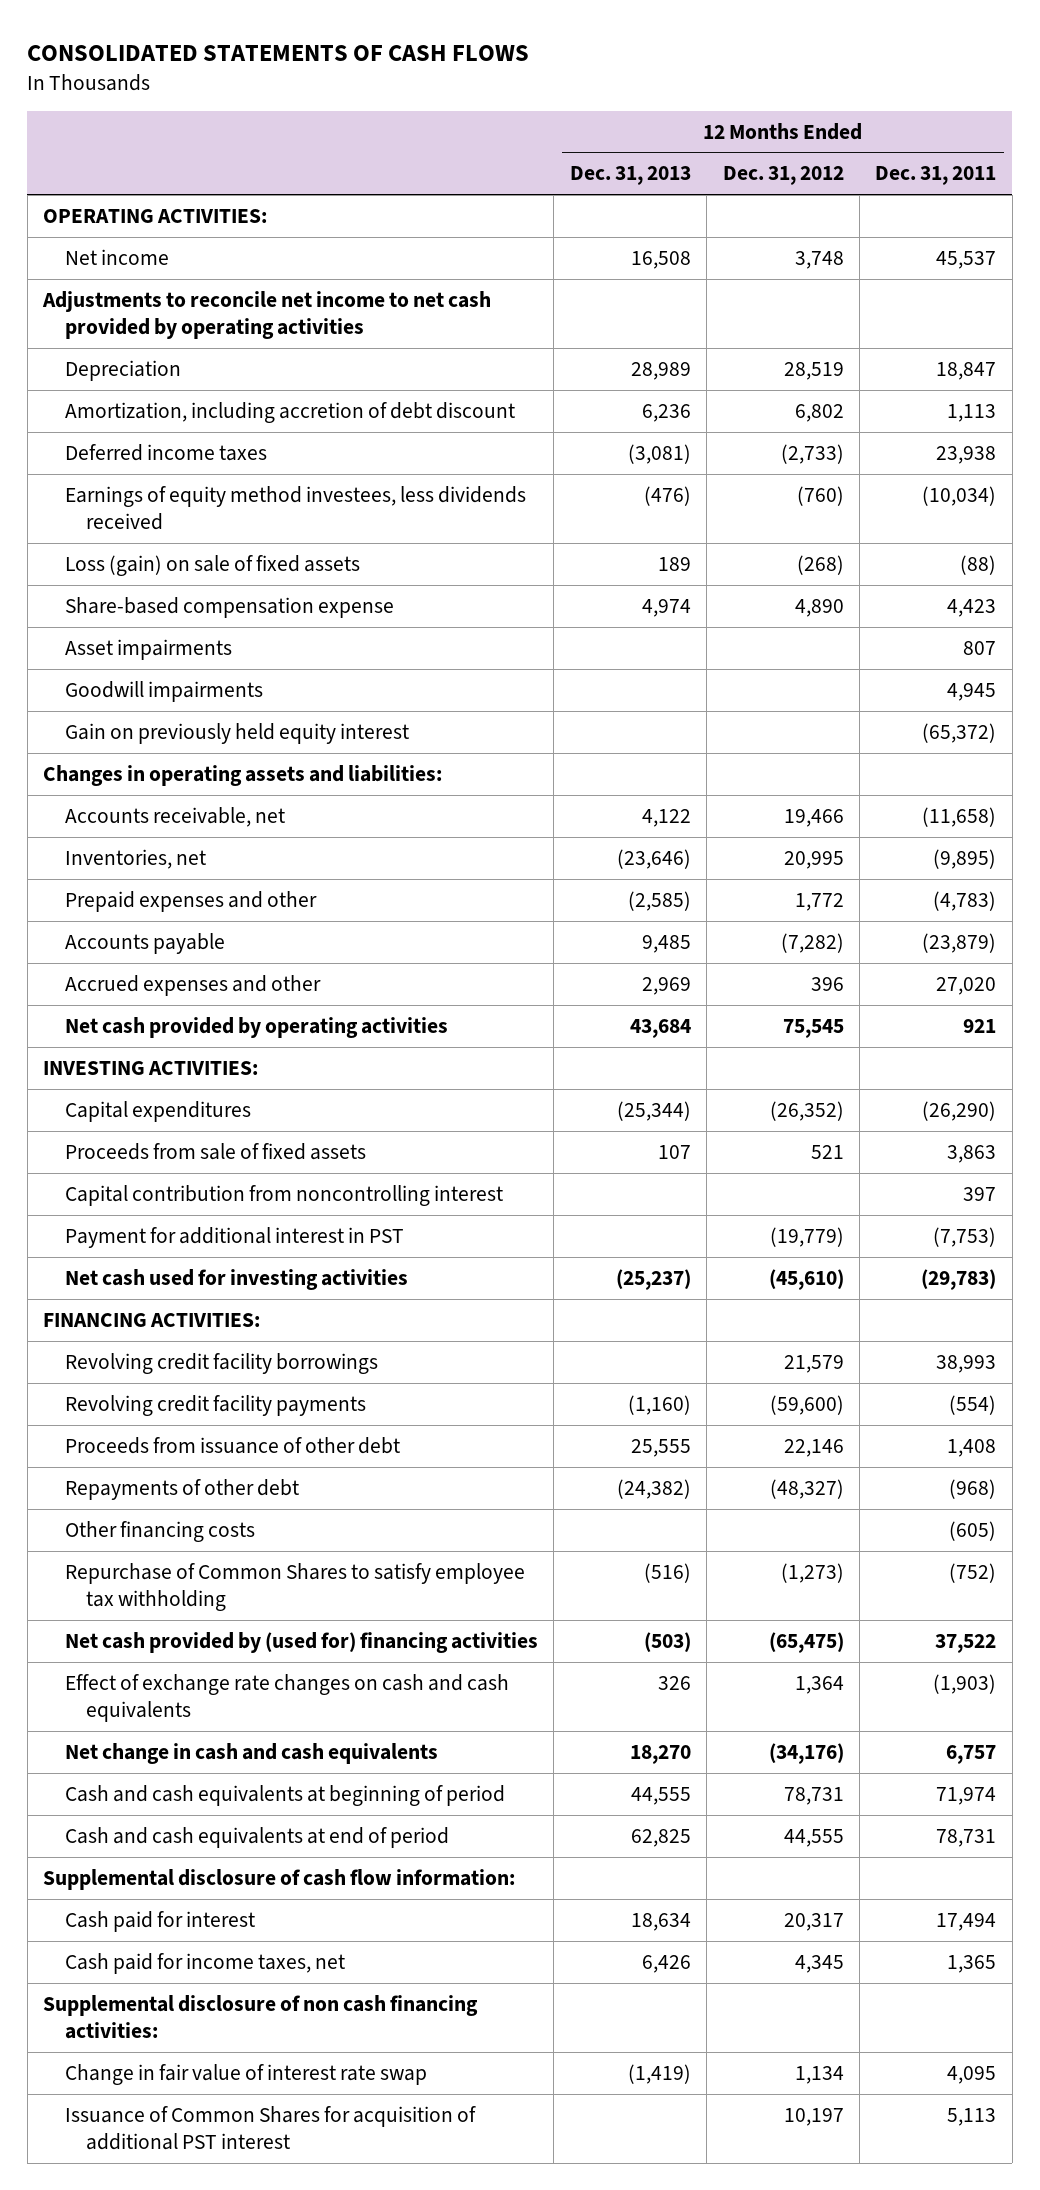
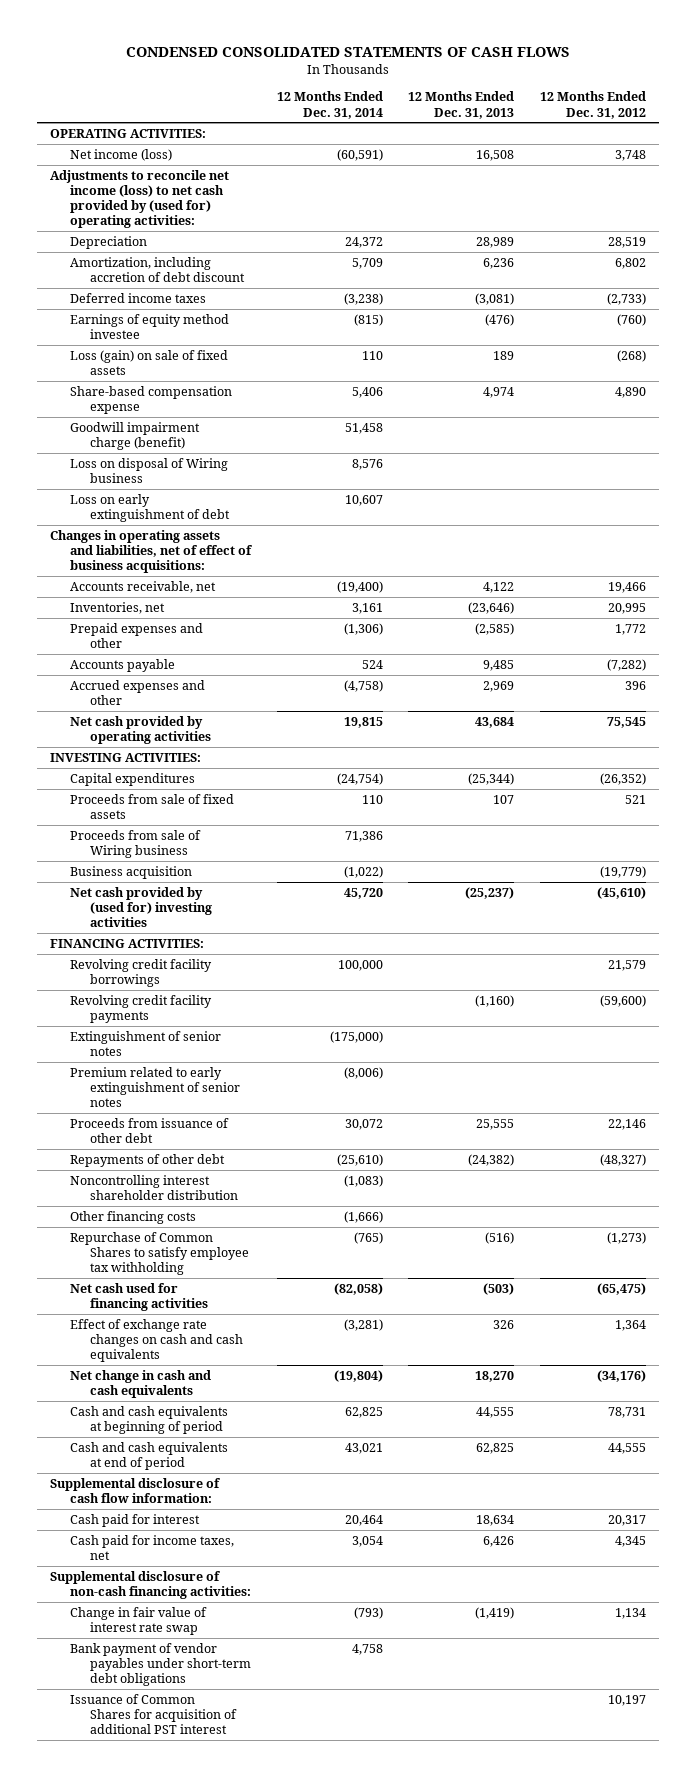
- CONSOLIDATED STATEMENTS OF CASH FLOWS
+ CONDENSED CONSOLIDATED STATEMENTS OF CASH FLOWS
- | 12 Months Ended Dec. 31, 2013 | 12 Months Ended Dec. 31, 2012 | 12 Months Ended Dec. 31, 2011
+ | 12 Months Ended Dec. 31, 2014 | 12 Months Ended Dec. 31, 2013 | 12 Months Ended Dec. 31, 2012
- Net income | 16,508 | 3,748 | 45,537
- Adjustments to reconcile net income to net cash provided by operating activities
+ Net income (loss) | (60,591) | 16,508 | 3,748
+ Adjustments to reconcile net income (loss) to net cash provided by (used for) operating activities:
- Earnings of equity method investees, less dividends received | (476) | (760) | (10,034)
+ Earnings of equity method investee | (815) | (476) | (760)
- Asset impairments | | | 807
- Goodwill impairments | | | 4,945
- Gain on previously held equity interest | | | (65,372)
- Changes in operating assets and liabilities:
+ Goodwill impairment charge (benefit) | 51,458 | |
+ Loss on disposal of Wiring business | 8,576 | |
+ Loss on early extinguishment of debt | 10,607 | |
+ Changes in operating assets and liabilities, net of effect of business acquisitions:
- Capital contribution from noncontrolling interest | | | 397
- Payment for additional interest in PST | | (19,779) | (7,753)
- Net cash used for investing activities | (25,237) | (45,610) | (29,783)
+ Proceeds from sale of Wiring business | 71,386 | |
+ Business acquisition | (1,022) | | (19,779)
+ Net cash provided by (used for) investing activities | 45,720 | (25,237) | (45,610)
+ Extinguishment of senior notes | (175,000) | |
+ Premium related to early extinguishment of senior notes | (8,006) | |
+ Noncontrolling interest shareholder distribution | (1,083) | |
- Net cash provided by (used for) financing activities | (503) | (65,475) | 37,522
+ Net cash used for financing activities | (82,058) | (503) | (65,475)
- Supplemental disclosure of non cash financing activities:
+ Supplemental disclosure of non-cash financing activities:
+ Bank payment of vendor payables under short-term debt obligations | 4,758 | |

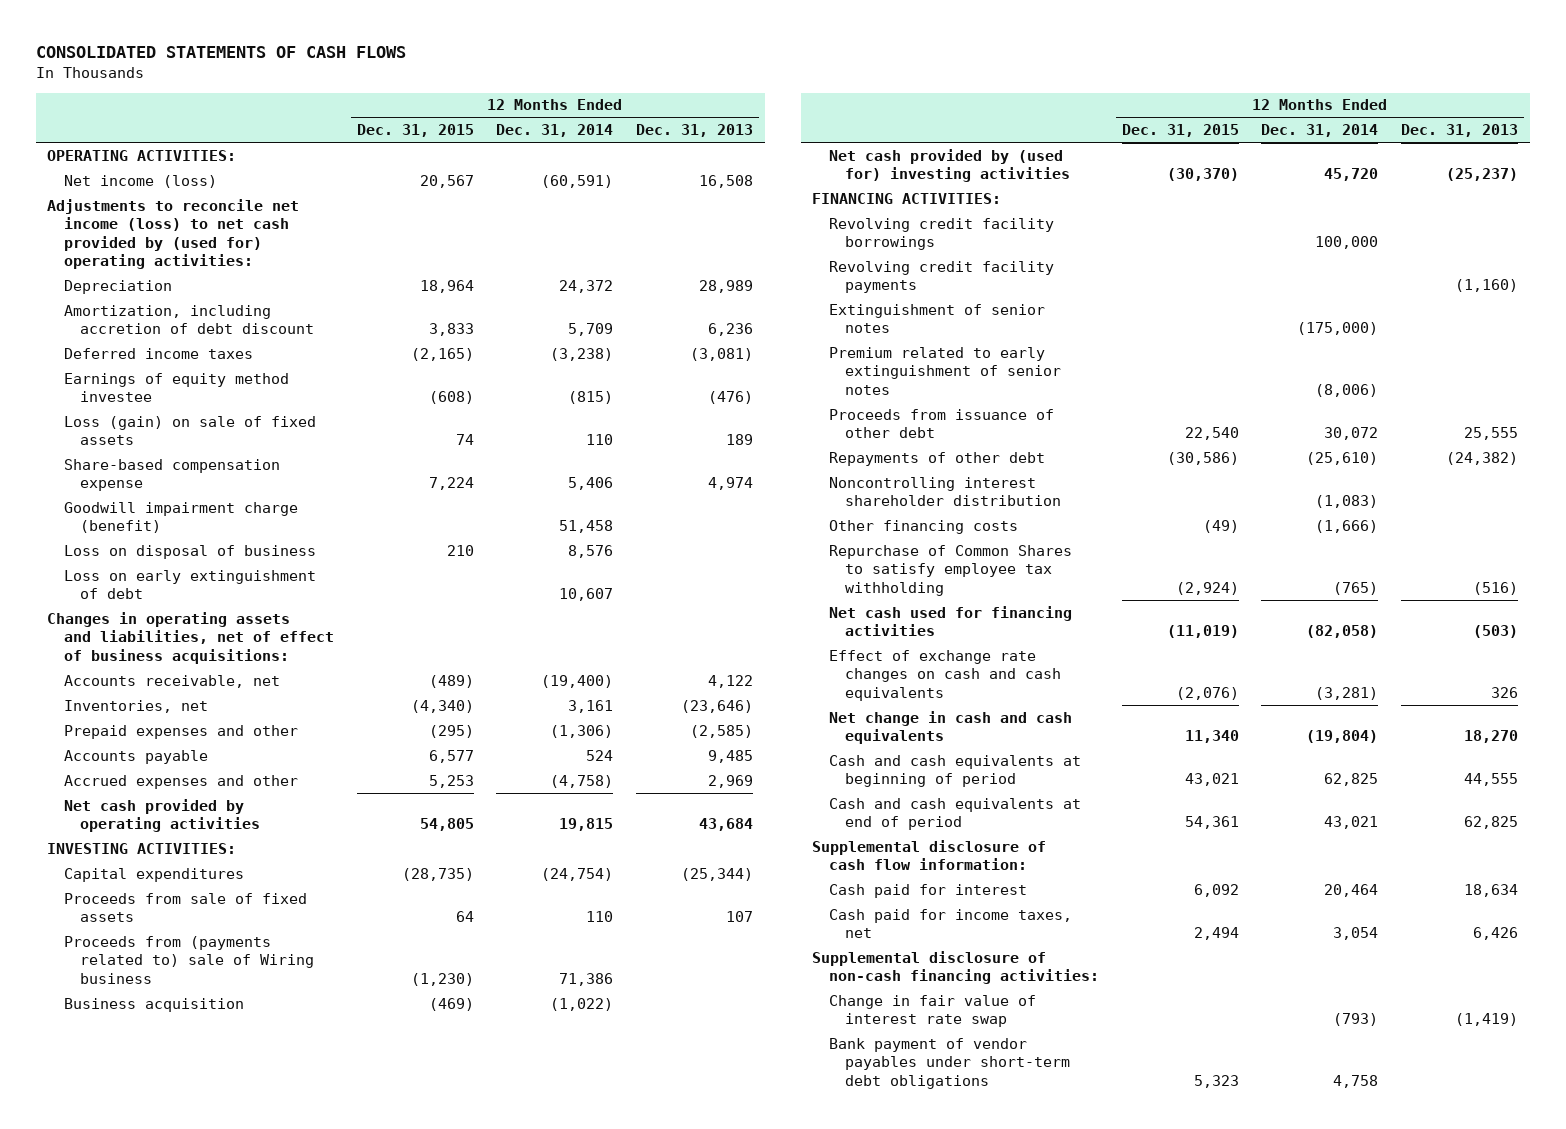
- CONDENSED CONSOLIDATED STATEMENTS OF CASH FLOWS
+ CONSOLIDATED STATEMENTS OF CASH FLOWS
- | 12 Months Ended Dec. 31, 2014 | 12 Months Ended Dec. 31, 2013 | 12 Months Ended Dec. 31, 2012
+ | 12 Months Ended Dec. 31, 2015 | 12 Months Ended Dec. 31, 2014 | 12 Months Ended Dec. 31, 2013
- Loss on disposal of Wiring business | 8,576 | |
+ Loss on disposal of business | 210 | 8,576 |
- Proceeds from sale of Wiring business | 71,386 | |
+ Proceeds from (payments related to) sale of Wiring business | (1,230) | 71,386 |
- Issuance of Common Shares for acquisition of additional PST interest | | | 10,197

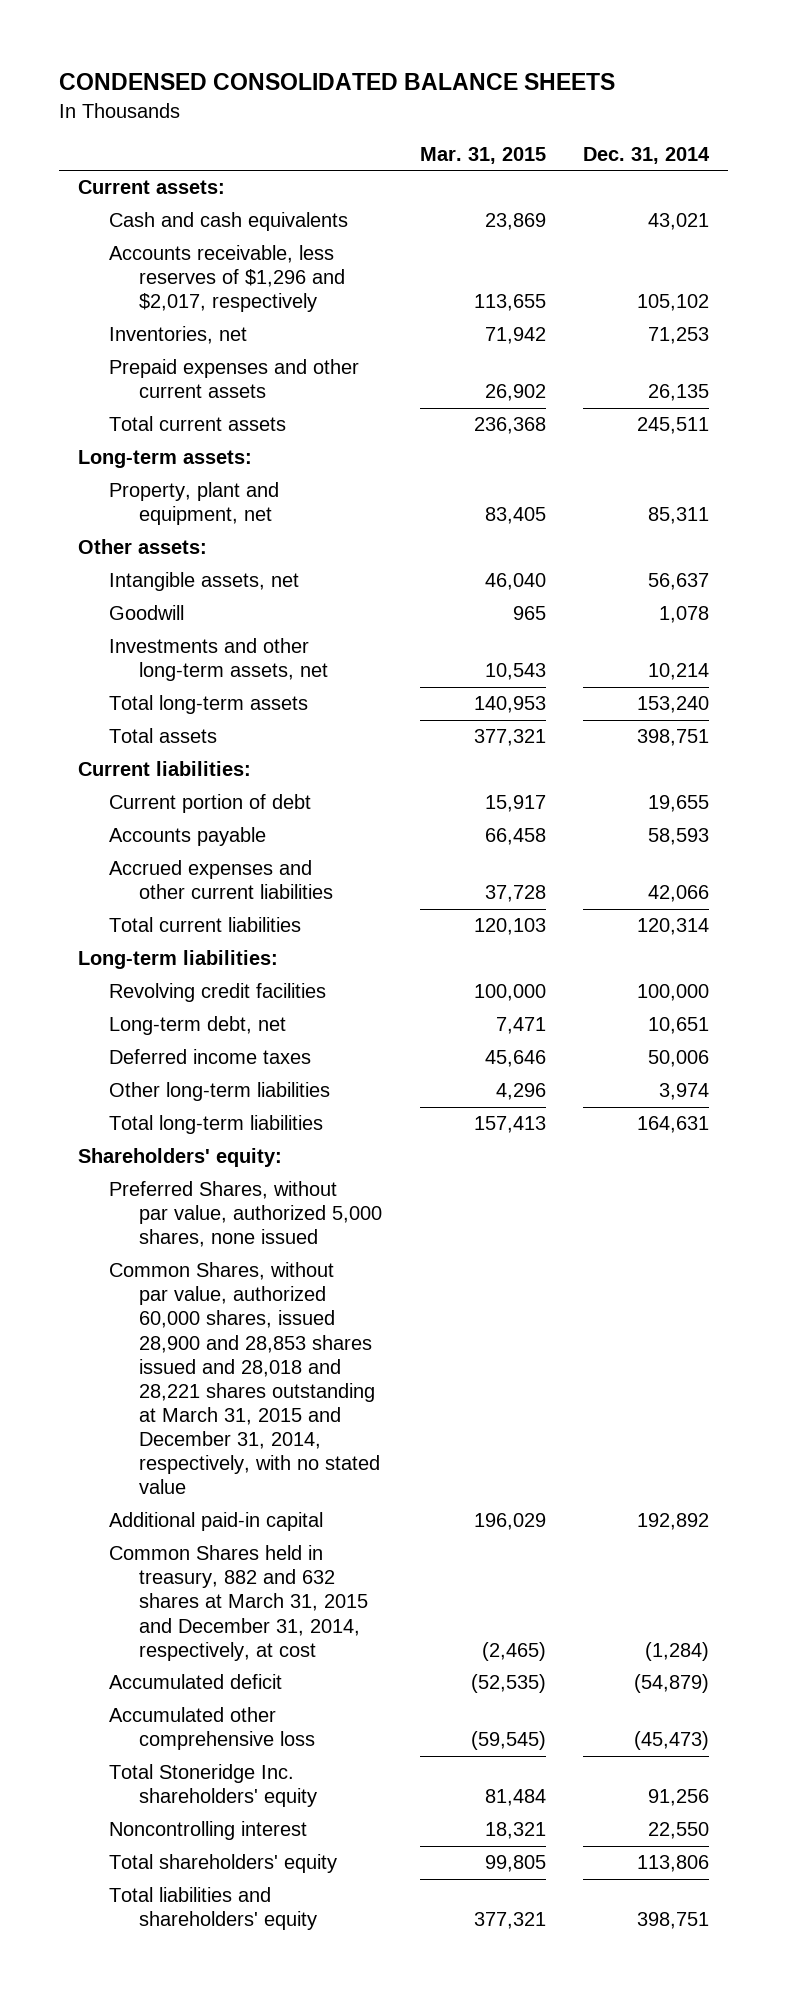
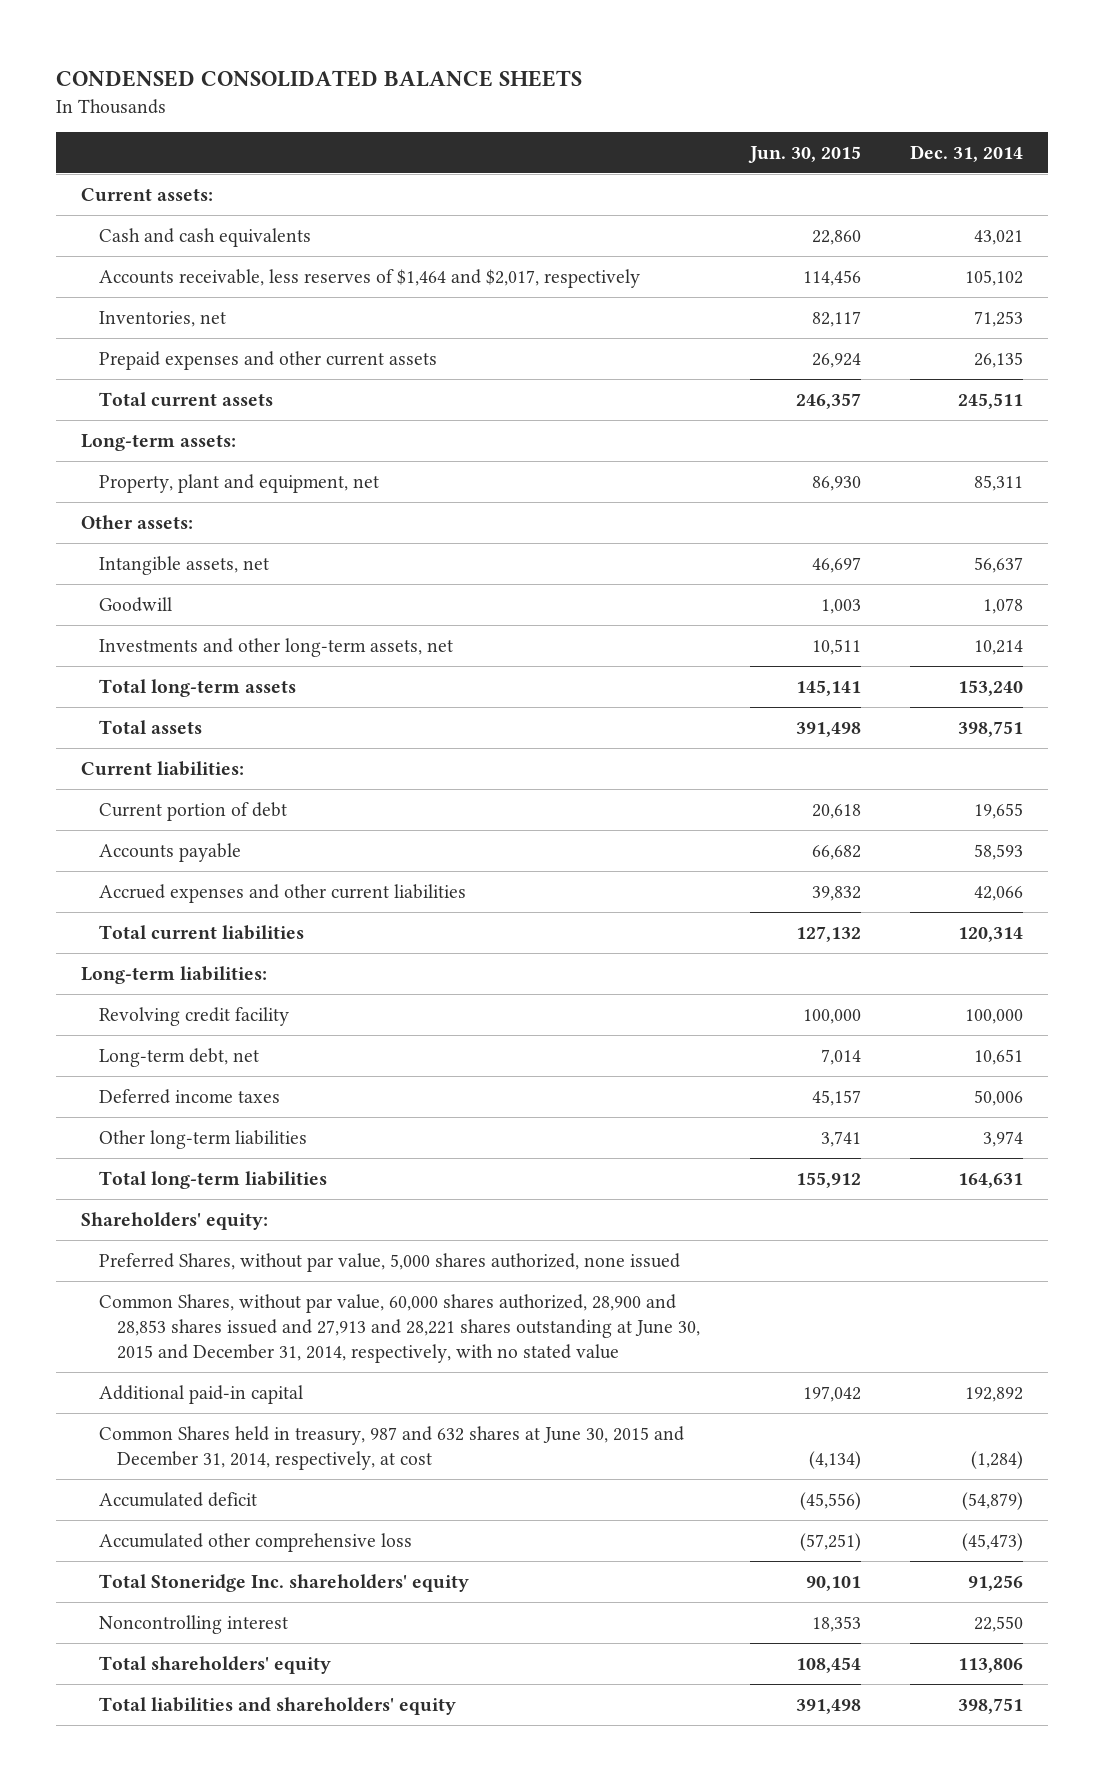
- | Mar. 31, 2015 | Dec. 31, 2014
+ | Jun. 30, 2015 | Dec. 31, 2014
- Accounts receivable, less reserves of $1,296 and $2,017, respectively | 113,655 | 105,102
+ Accounts receivable, less reserves of $1,464 and $2,017, respectively | 114,456 | 105,102
- Revolving credit facilities | 100,000 | 100,000
+ Revolving credit facility | 100,000 | 100,000
- Preferred Shares, without par value, authorized 5,000 shares, none issued
- Common Shares, without par value, authorized 60,000 shares, issued 28,900 and 28,853 shares issued and 28,018 and 28,221 shares outstanding at March 31, 2015 and December 31, 2014, respectively, with no stated value
+ Preferred Shares, without par value, 5,000 shares authorized, none issued
+ Common Shares, without par value, 60,000 shares authorized, 28,900 and 28,853 shares issued and 27,913 and 28,221 shares outstanding at June 30, 2015 and December 31, 2014, respectively, with no stated value
- Common Shares held in treasury, 882 and 632 shares at March 31, 2015 and December 31, 2014, respectively, at cost | (2,465) | (1,284)
+ Common Shares held in treasury, 987 and 632 shares at June 30, 2015 and December 31, 2014, respectively, at cost | (4,134) | (1,284)

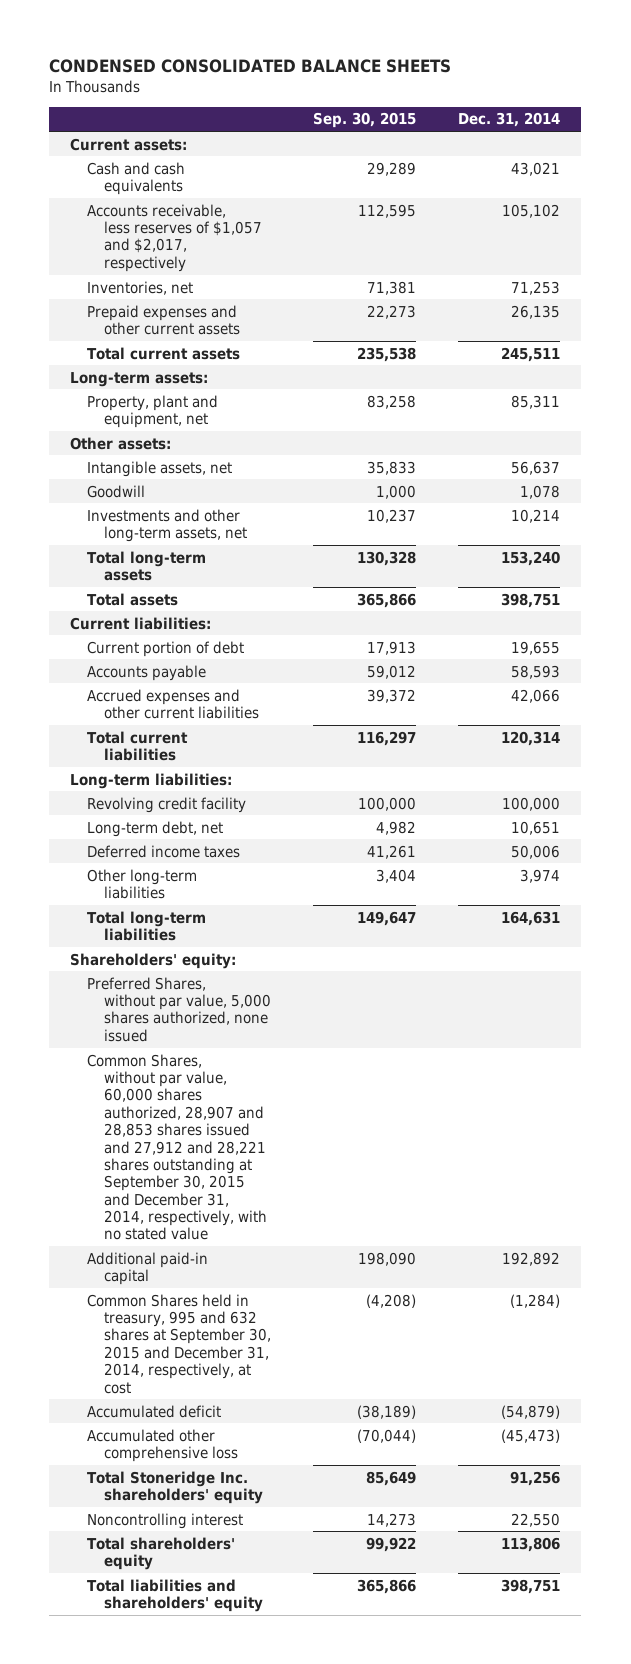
- | Jun. 30, 2015 | Dec. 31, 2014
+ | Sep. 30, 2015 | Dec. 31, 2014
- Accounts receivable, less reserves of $1,464 and $2,017, respectively | 114,456 | 105,102
+ Accounts receivable, less reserves of $1,057 and $2,017, respectively | 112,595 | 105,102
- Common Shares, without par value, 60,000 shares authorized, 28,900 and 28,853 shares issued and 27,913 and 28,221 shares outstanding at June 30, 2015 and December 31, 2014, respectively, with no stated value
+ Common Shares, without par value, 60,000 shares authorized, 28,907 and 28,853 shares issued and 27,912 and 28,221 shares outstanding at September 30, 2015 and December 31, 2014, respectively, with no stated value
- Common Shares held in treasury, 987 and 632 shares at June 30, 2015 and December 31, 2014, respectively, at cost | (4,134) | (1,284)
+ Common Shares held in treasury, 995 and 632 shares at September 30, 2015 and December 31, 2014, respectively, at cost | (4,208) | (1,284)

